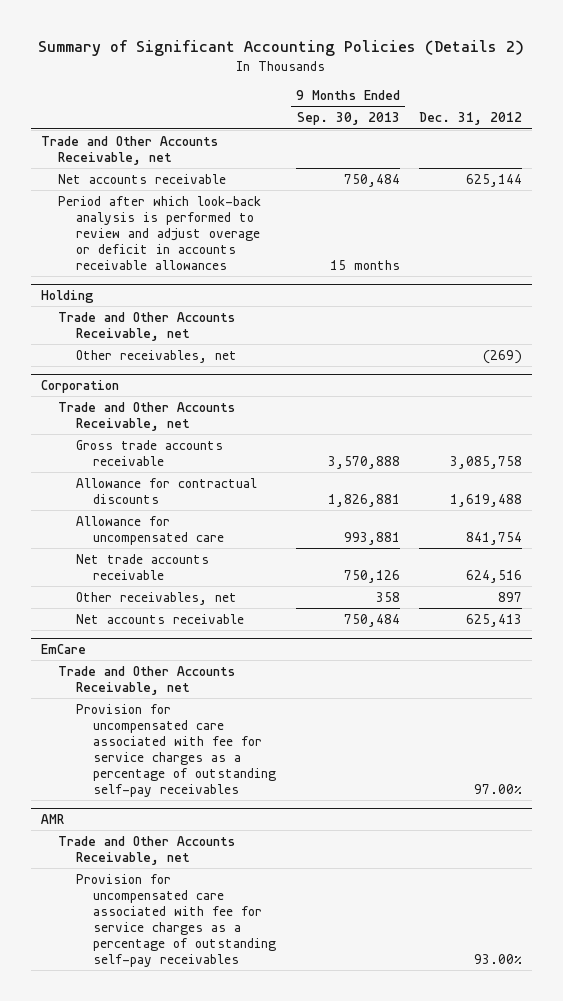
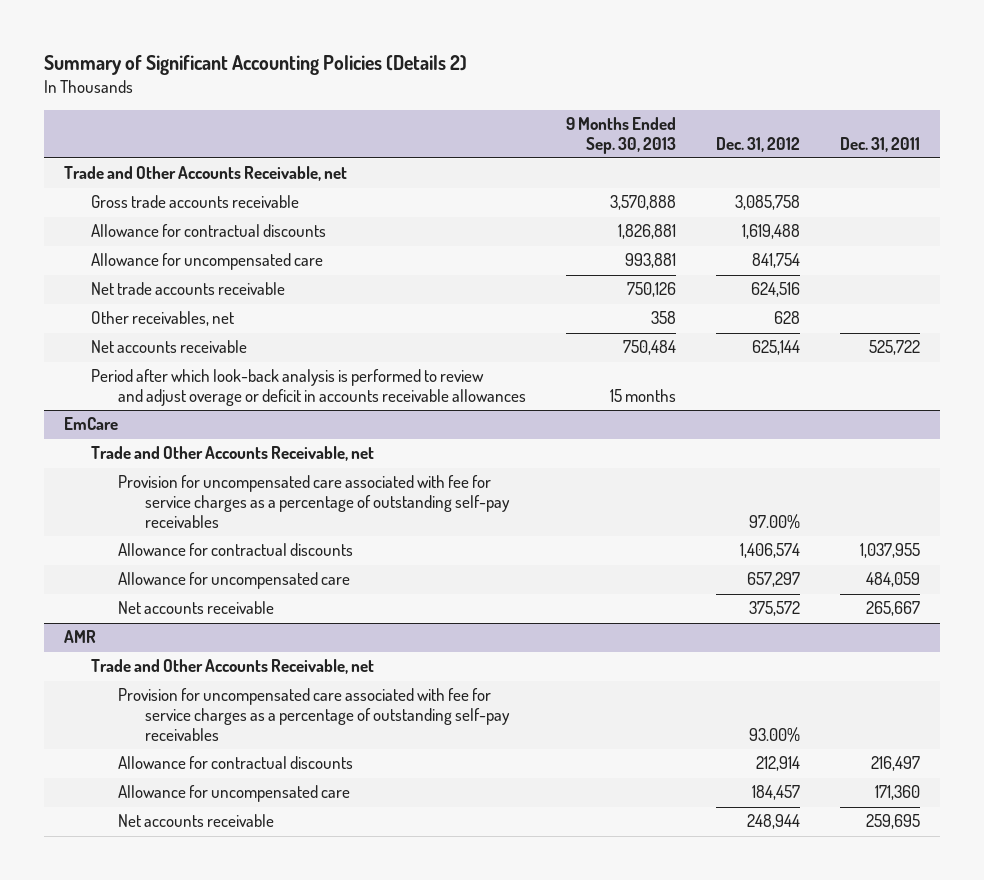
- | 9 Months Ended Sep. 30, 2013 | Dec. 31, 2012
+ | 9 Months Ended Sep. 30, 2013 | Dec. 31, 2012 | Dec. 31, 2011
- Holding
- Trade and Other Accounts Receivable, net
- Other receivables, net | | (269)
- Corporation
- Trade and Other Accounts Receivable, net
- Other receivables, net | 358 | 897
- Net accounts receivable | 750,484 | 625,413
+ Other receivables, net | 358 | 628 |
moved down: Net accounts receivable | 750,484 | 625,144 | 525,722
moved down: Period after which look-back analysis is performed to review and adjust overage or deficit in accounts receivable allowances | 15 months | |
@ EmCare
+ Allowance for contractual discounts | | 1,406,574 | 1,037,955
+ Allowance for uncompensated care | | 657,297 | 484,059
+ Net accounts receivable | | 375,572 | 265,667
@ AMR
+ Allowance for contractual discounts | | 212,914 | 216,497
+ Allowance for uncompensated care | | 184,457 | 171,360
+ Net accounts receivable | | 248,944 | 259,695

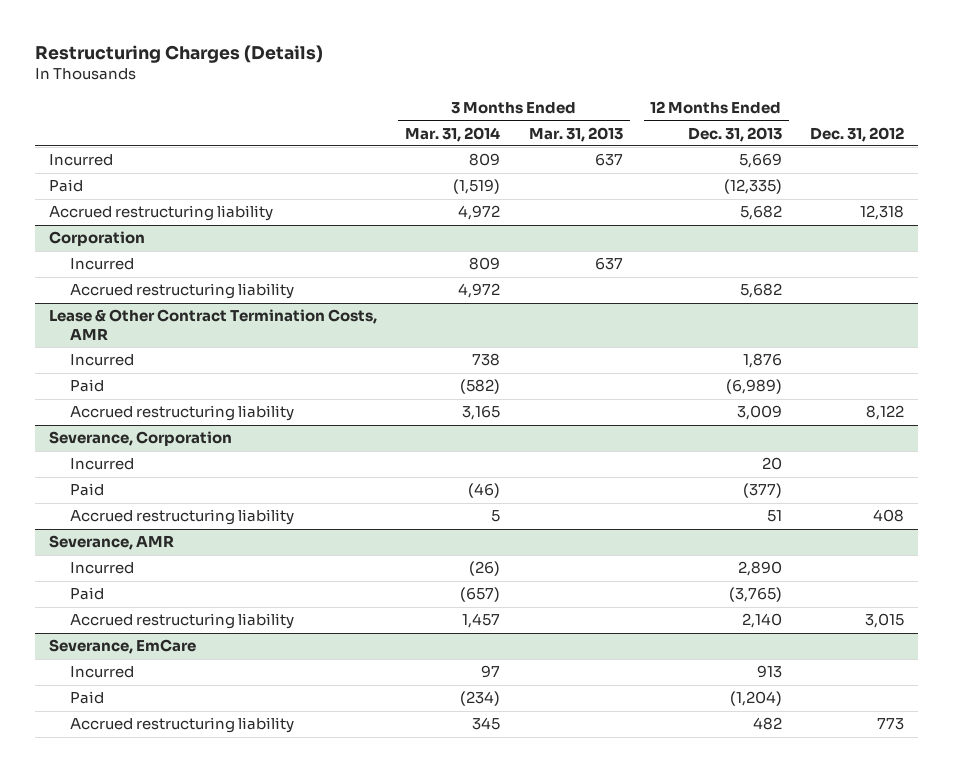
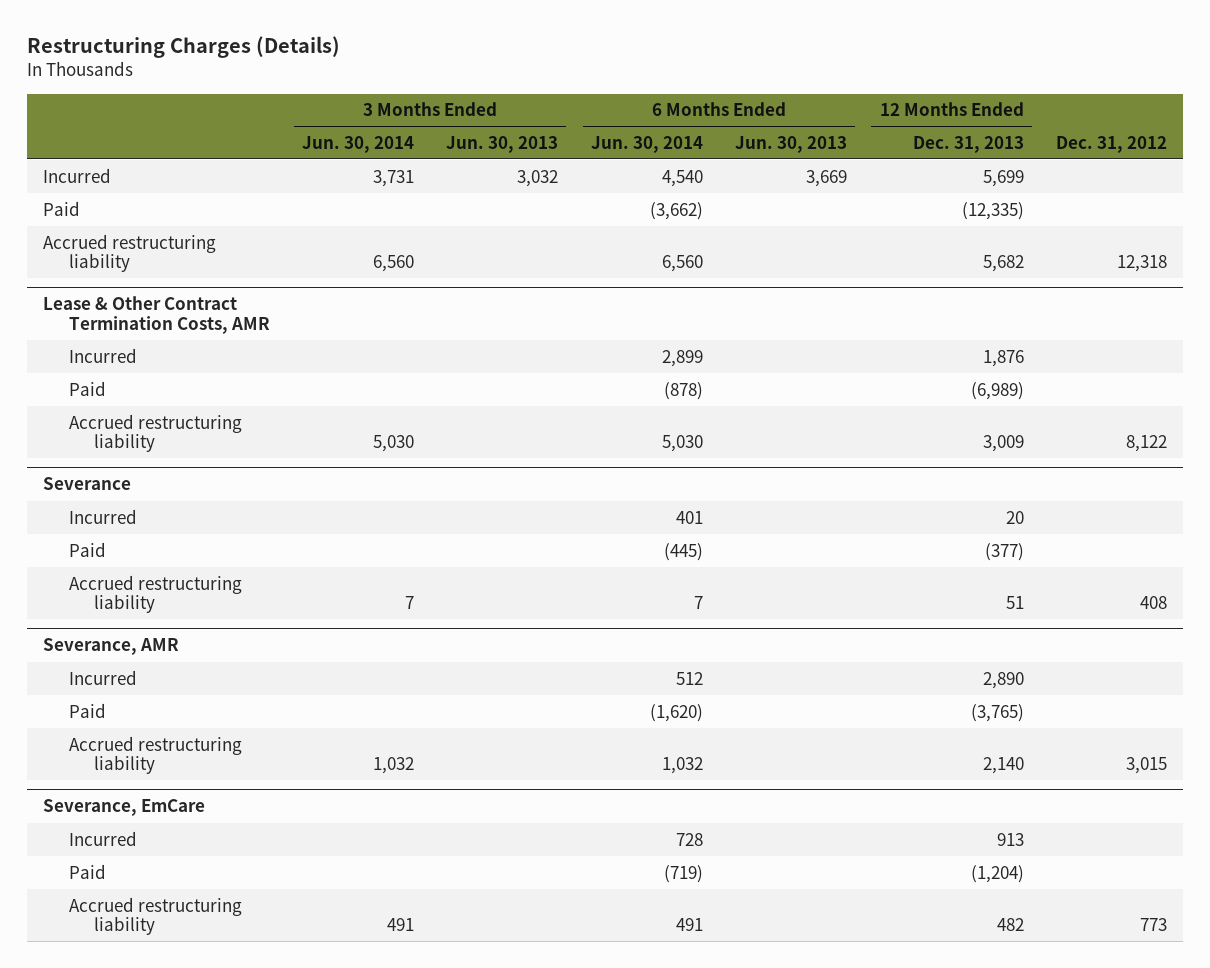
- | 3 Months Ended Mar. 31, 2014 | 3 Months Ended Mar. 31, 2013 | 12 Months Ended Dec. 31, 2013 | Dec. 31, 2012
+ | 3 Months Ended Jun. 30, 2014 | 3 Months Ended Jun. 30, 2013 | 6 Months Ended Jun. 30, 2014 | 6 Months Ended Jun. 30, 2013 | 12 Months Ended Dec. 31, 2013 | Dec. 31, 2012
- Incurred | 809 | 637 | 5,669 |
+ Incurred | 3,731 | 3,032 | 4,540 | 3,669 | 5,699 |
- Corporation
- Incurred | 809 | 637 | |
- Accrued restructuring liability | 4,972 | | 5,682 |
- Severance, Corporation
+ Severance

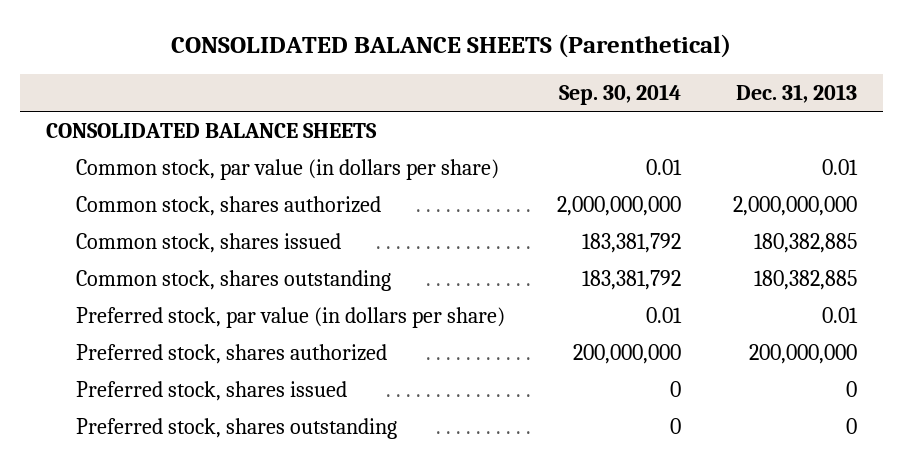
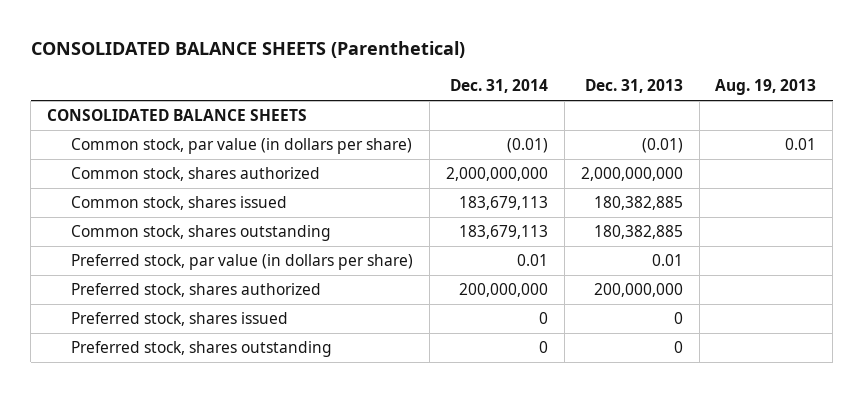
- | Sep. 30, 2014 | Dec. 31, 2013
+ | Dec. 31, 2014 | Dec. 31, 2013 | Aug. 19, 2013
- Common stock, par value (in dollars per share) | 0.01 | 0.01
+ Common stock, par value (in dollars per share) | (0.01) | (0.01) | 0.01

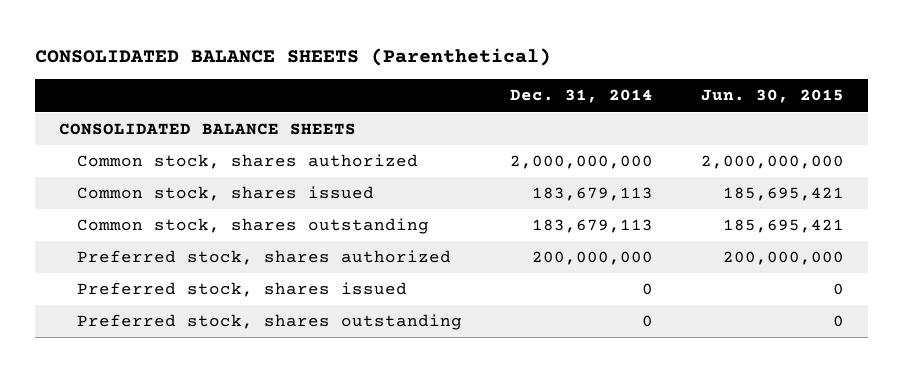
- | Dec. 31, 2014 | Dec. 31, 2013 | Aug. 19, 2013
+ | Dec. 31, 2014 | Jun. 30, 2015
- Common stock, par value (in dollars per share) | (0.01) | (0.01) | 0.01
- Preferred stock, par value (in dollars per share) | 0.01 | 0.01 |

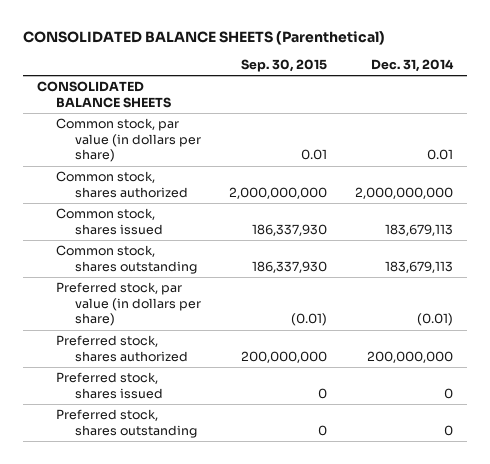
- | Dec. 31, 2014 | Jun. 30, 2015
+ | Sep. 30, 2015 | Dec. 31, 2014
+ Common stock, par value (in dollars per share) | 0.01 | 0.01
+ Preferred stock, par value (in dollars per share) | (0.01) | (0.01)

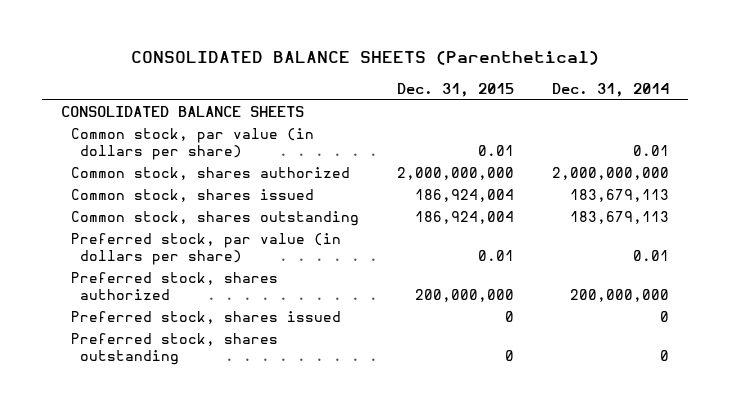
- | Sep. 30, 2015 | Dec. 31, 2014
+ | Dec. 31, 2015 | Dec. 31, 2014
- Preferred stock, par value (in dollars per share) | (0.01) | (0.01)
+ Preferred stock, par value (in dollars per share) | 0.01 | 0.01

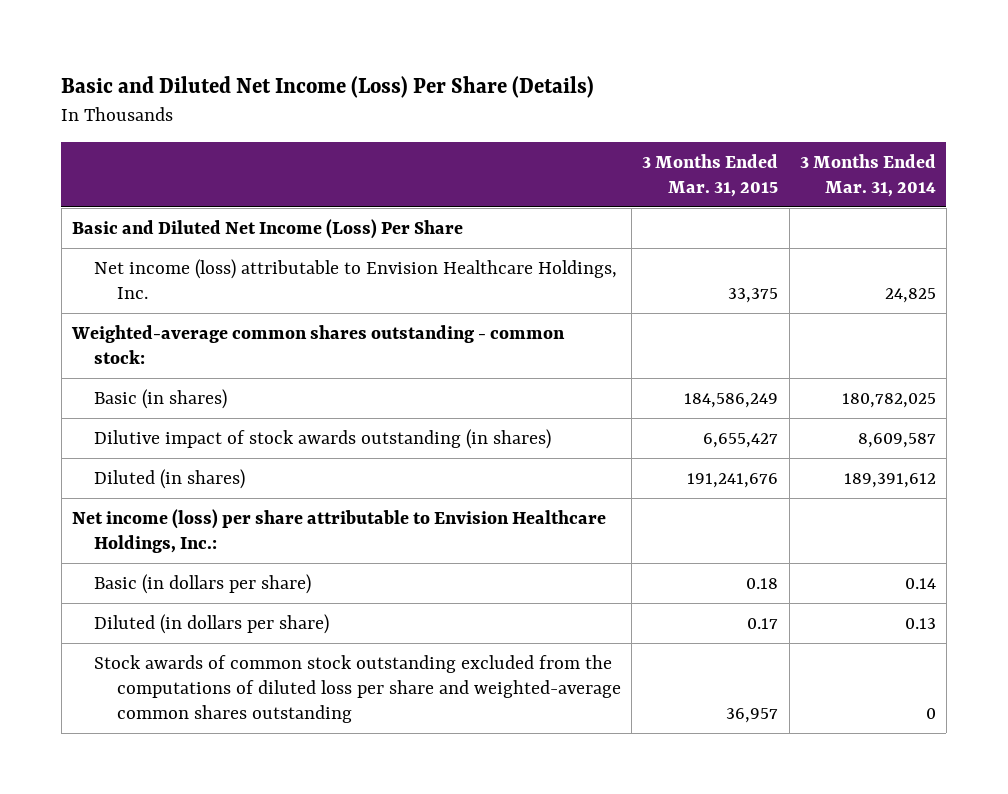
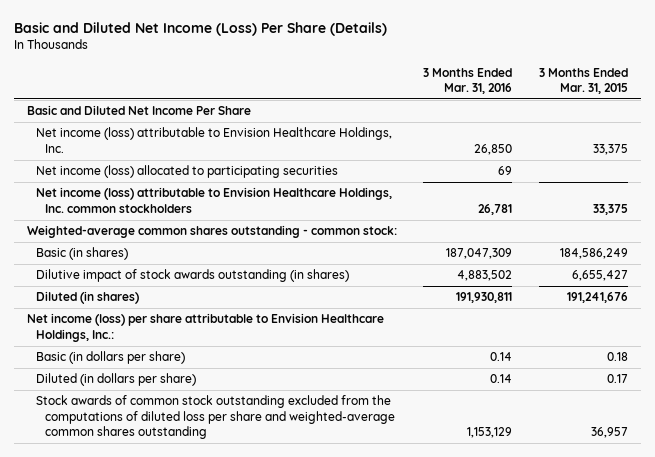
- | 3 Months Ended Mar. 31, 2015 | 3 Months Ended Mar. 31, 2014
+ | 3 Months Ended Mar. 31, 2016 | 3 Months Ended Mar. 31, 2015
- Basic and Diluted Net Income (Loss) Per Share
+ Basic and Diluted Net Income Per Share
+ Net income (loss) allocated to participating securities | 69 |
+ Net income (loss) attributable to Envision Healthcare Holdings, Inc. common stockholders | 26,781 | 33,375

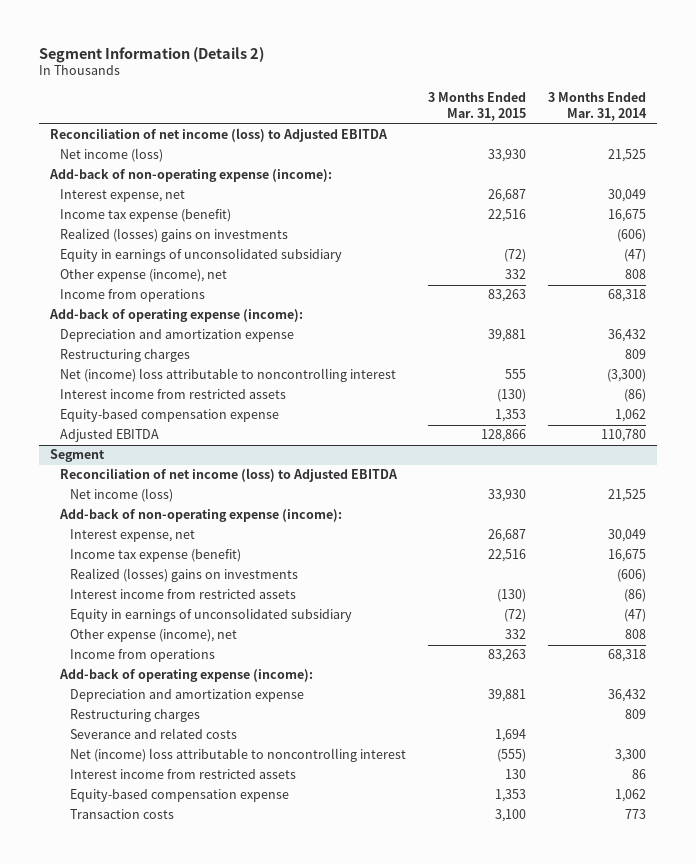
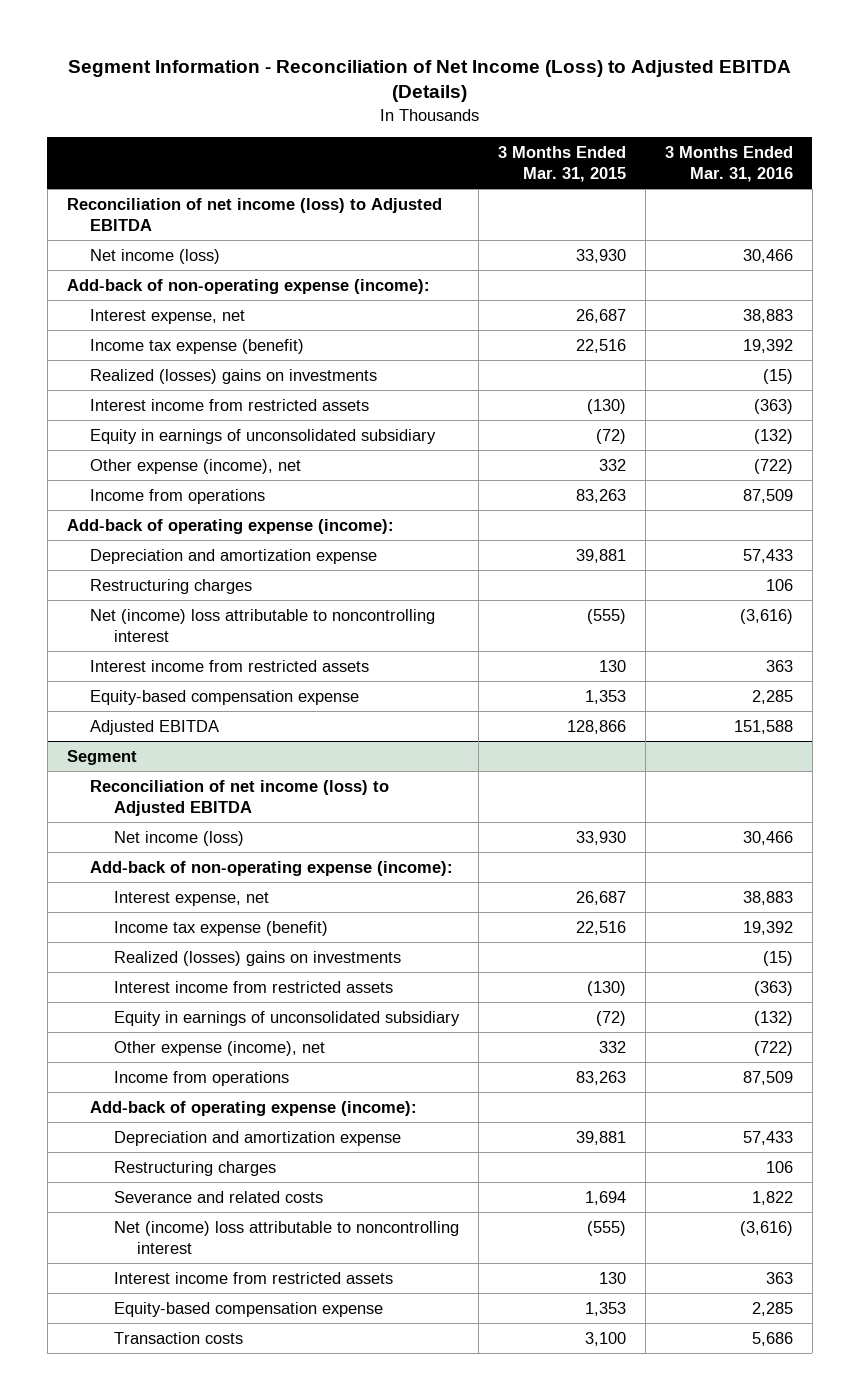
- Segment Information (Details 2)
+ Segment Information - Reconciliation of Net Income (Loss) to Adjusted EBITDA (Details)
- | 3 Months Ended Mar. 31, 2015 | 3 Months Ended Mar. 31, 2014
+ | 3 Months Ended Mar. 31, 2015 | 3 Months Ended Mar. 31, 2016
moved up: Interest income from restricted assets | (130) | (363)
- Net (income) loss attributable to noncontrolling interest | 555 | (3,300)
+ Net (income) loss attributable to noncontrolling interest | (555) | (3,616)
+ Interest income from restricted assets | 130 | 363

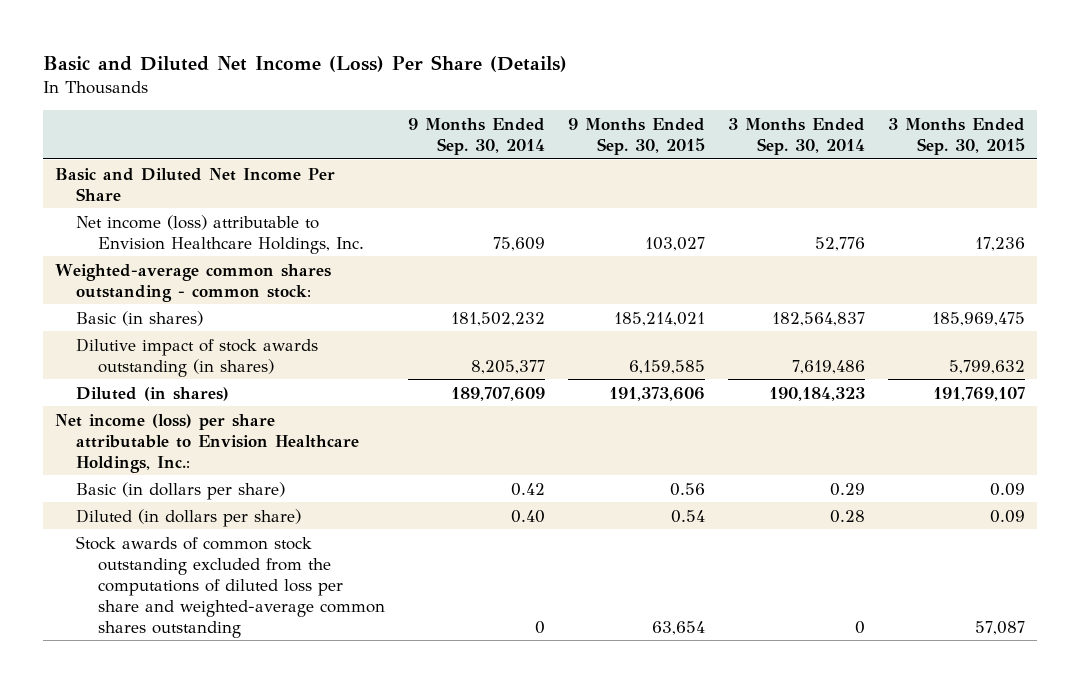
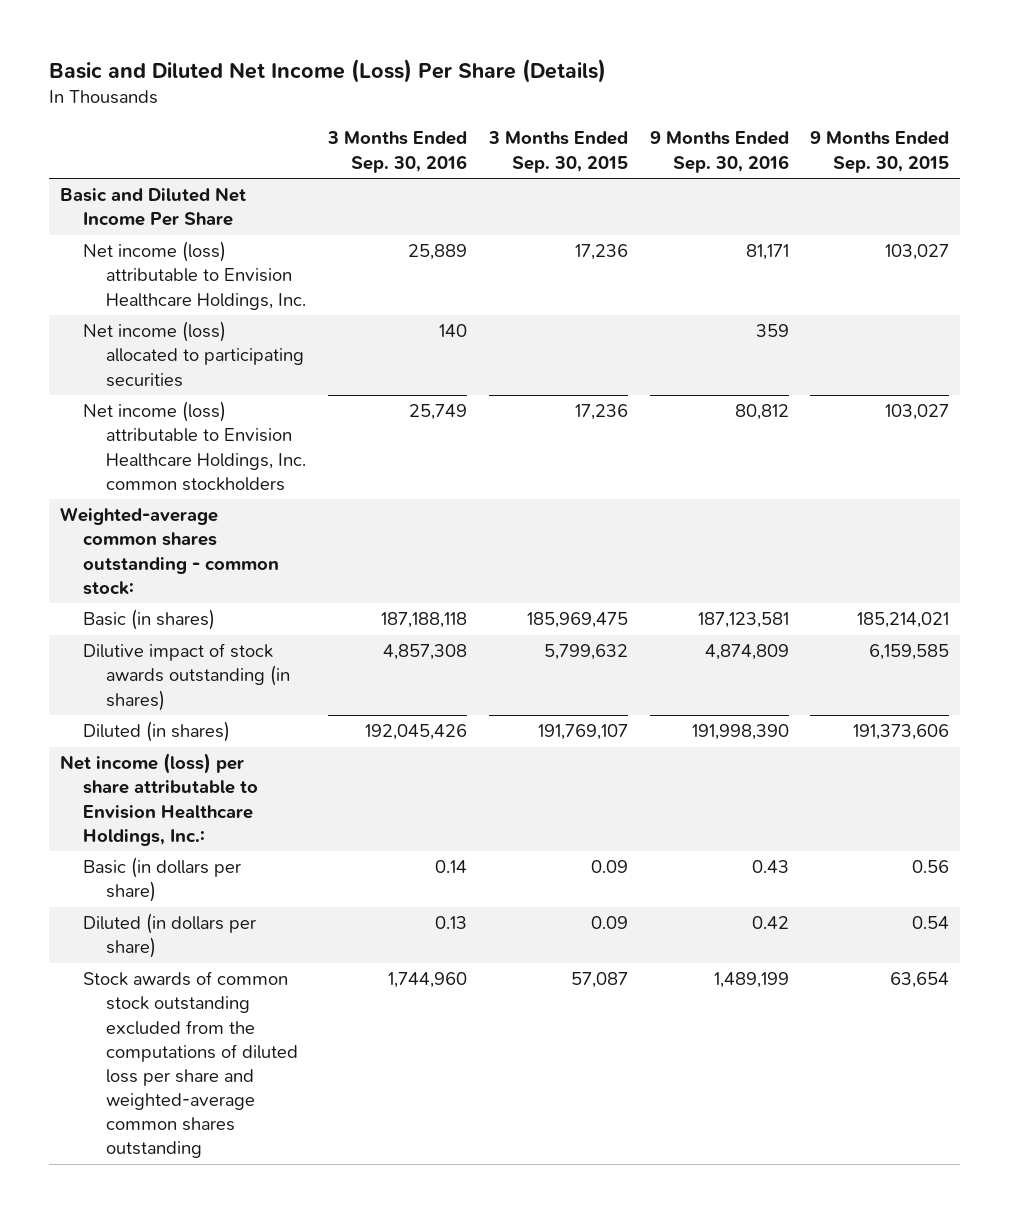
- | 9 Months Ended Sep. 30, 2014 | 9 Months Ended Sep. 30, 2015 | 3 Months Ended Sep. 30, 2014 | 3 Months Ended Sep. 30, 2015
+ | 3 Months Ended Sep. 30, 2016 | 3 Months Ended Sep. 30, 2015 | 9 Months Ended Sep. 30, 2016 | 9 Months Ended Sep. 30, 2015
+ Net income (loss) allocated to participating securities | 140 | | 359 |
+ Net income (loss) attributable to Envision Healthcare Holdings, Inc. common stockholders | 25,749 | 17,236 | 80,812 | 103,027

